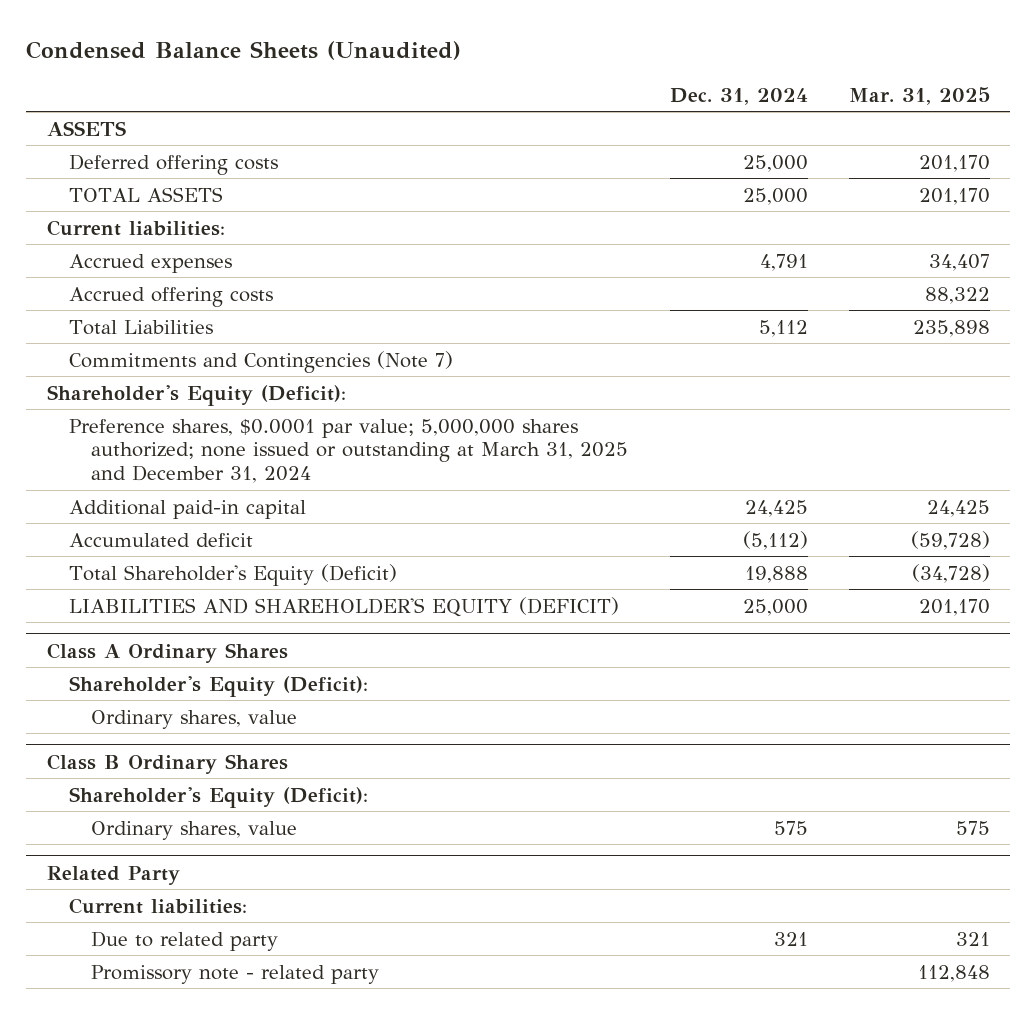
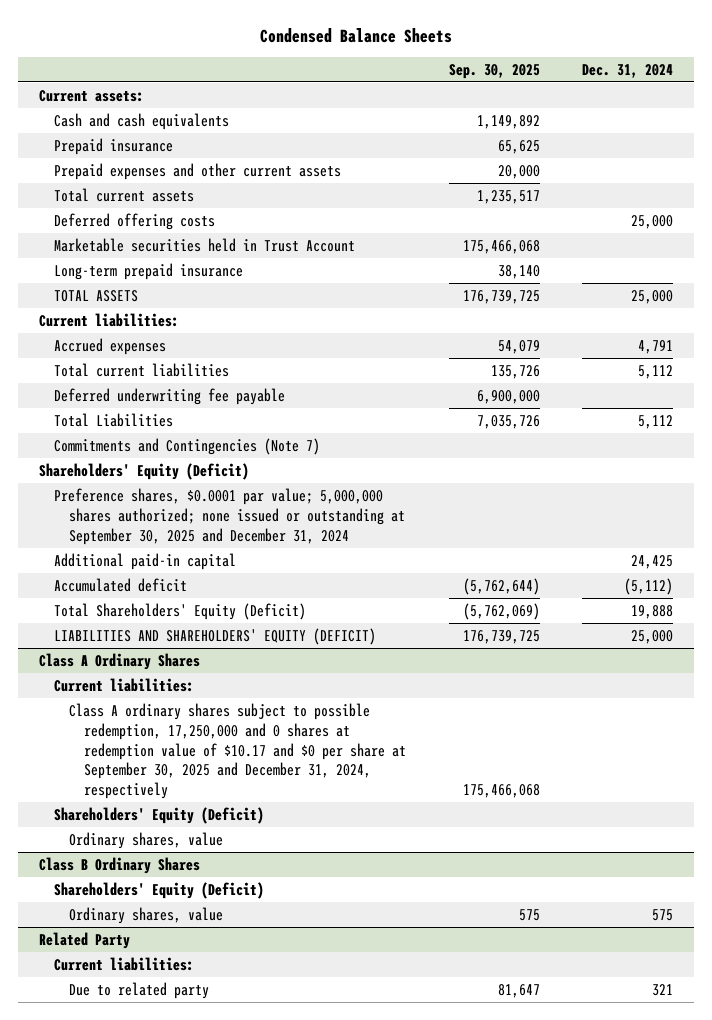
- Condensed Balance Sheets (Unaudited)
+ Condensed Balance Sheets
- | Dec. 31, 2024 | Mar. 31, 2025
+ | Sep. 30, 2025 | Dec. 31, 2024
- ASSETS
+ Current assets:
+ Cash and cash equivalents | 1,149,892 |
+ Prepaid insurance | 65,625 |
+ Prepaid expenses and other current assets | 20,000 |
+ Total current assets | 1,235,517 |
+ Marketable securities held in Trust Account | 175,466,068 |
+ Long-term prepaid insurance | 38,140 |
- Accrued offering costs | | 88,322
+ Total current liabilities | 135,726 | 5,112
+ Deferred underwriting fee payable | 6,900,000 |
- Shareholder's Equity (Deficit):
- Preference shares, $0.0001 par value; 5,000,000 shares authorized; none issued or outstanding at March 31, 2025 and December 31, 2024
+ Shareholders' Equity (Deficit)
+ Preference shares, $0.0001 par value; 5,000,000 shares authorized; none issued or outstanding at September 30, 2025 and December 31, 2024
- Total Shareholder's Equity (Deficit) | 19,888 | (34,728)
- LIABILITIES AND SHAREHOLDER'S EQUITY (DEFICIT) | 25,000 | 201,170
+ Total Shareholders' Equity (Deficit) | (5,762,069) | 19,888
+ LIABILITIES AND SHAREHOLDERS' EQUITY (DEFICIT) | 176,739,725 | 25,000
@ Class A Ordinary Shares
- Shareholder's Equity (Deficit):
+ Current liabilities:
+ Class A ordinary shares subject to possible redemption, 17,250,000 and 0 shares at redemption value of $10.17 and $0 per share at September 30, 2025 and December 31, 2024, respectively | 175,466,068 |
+ Shareholders' Equity (Deficit)
@ Class B Ordinary Shares
- Shareholder's Equity (Deficit):
+ Shareholders' Equity (Deficit)
@ Related Party
- Promissory note - related party | | 112,848

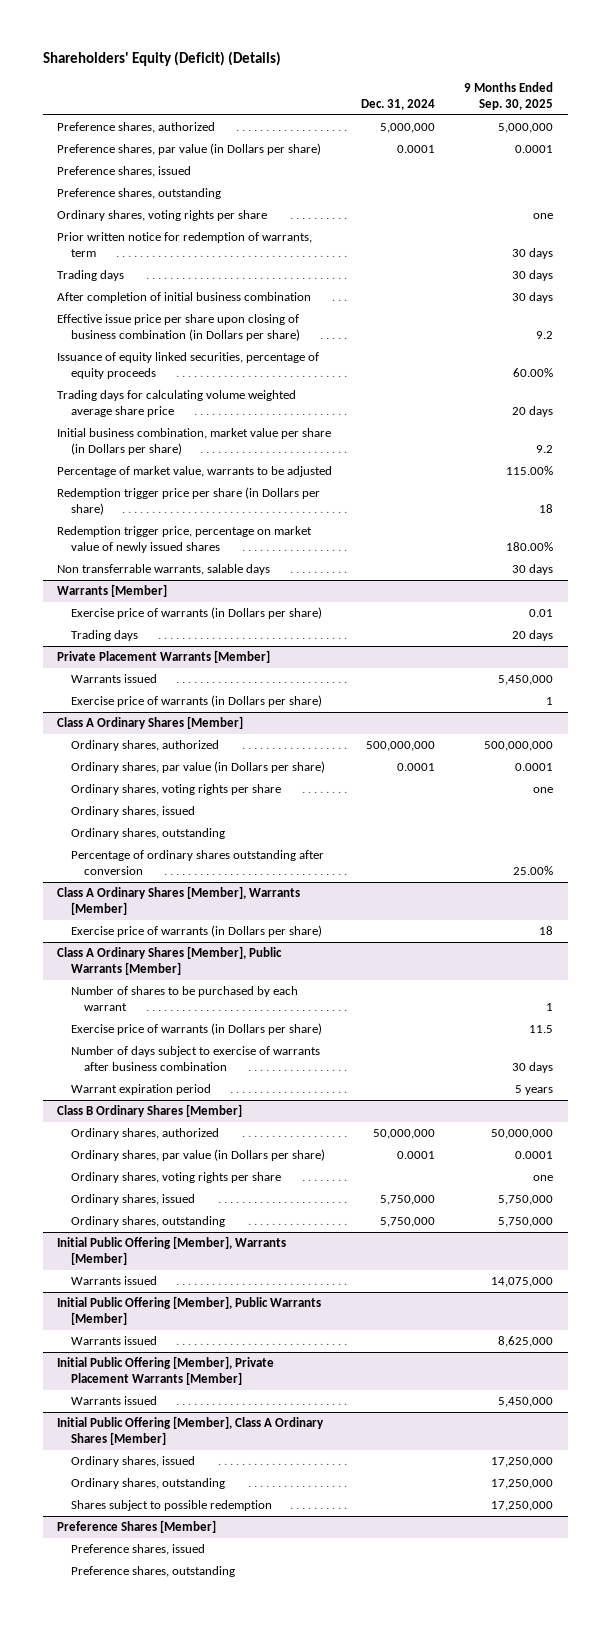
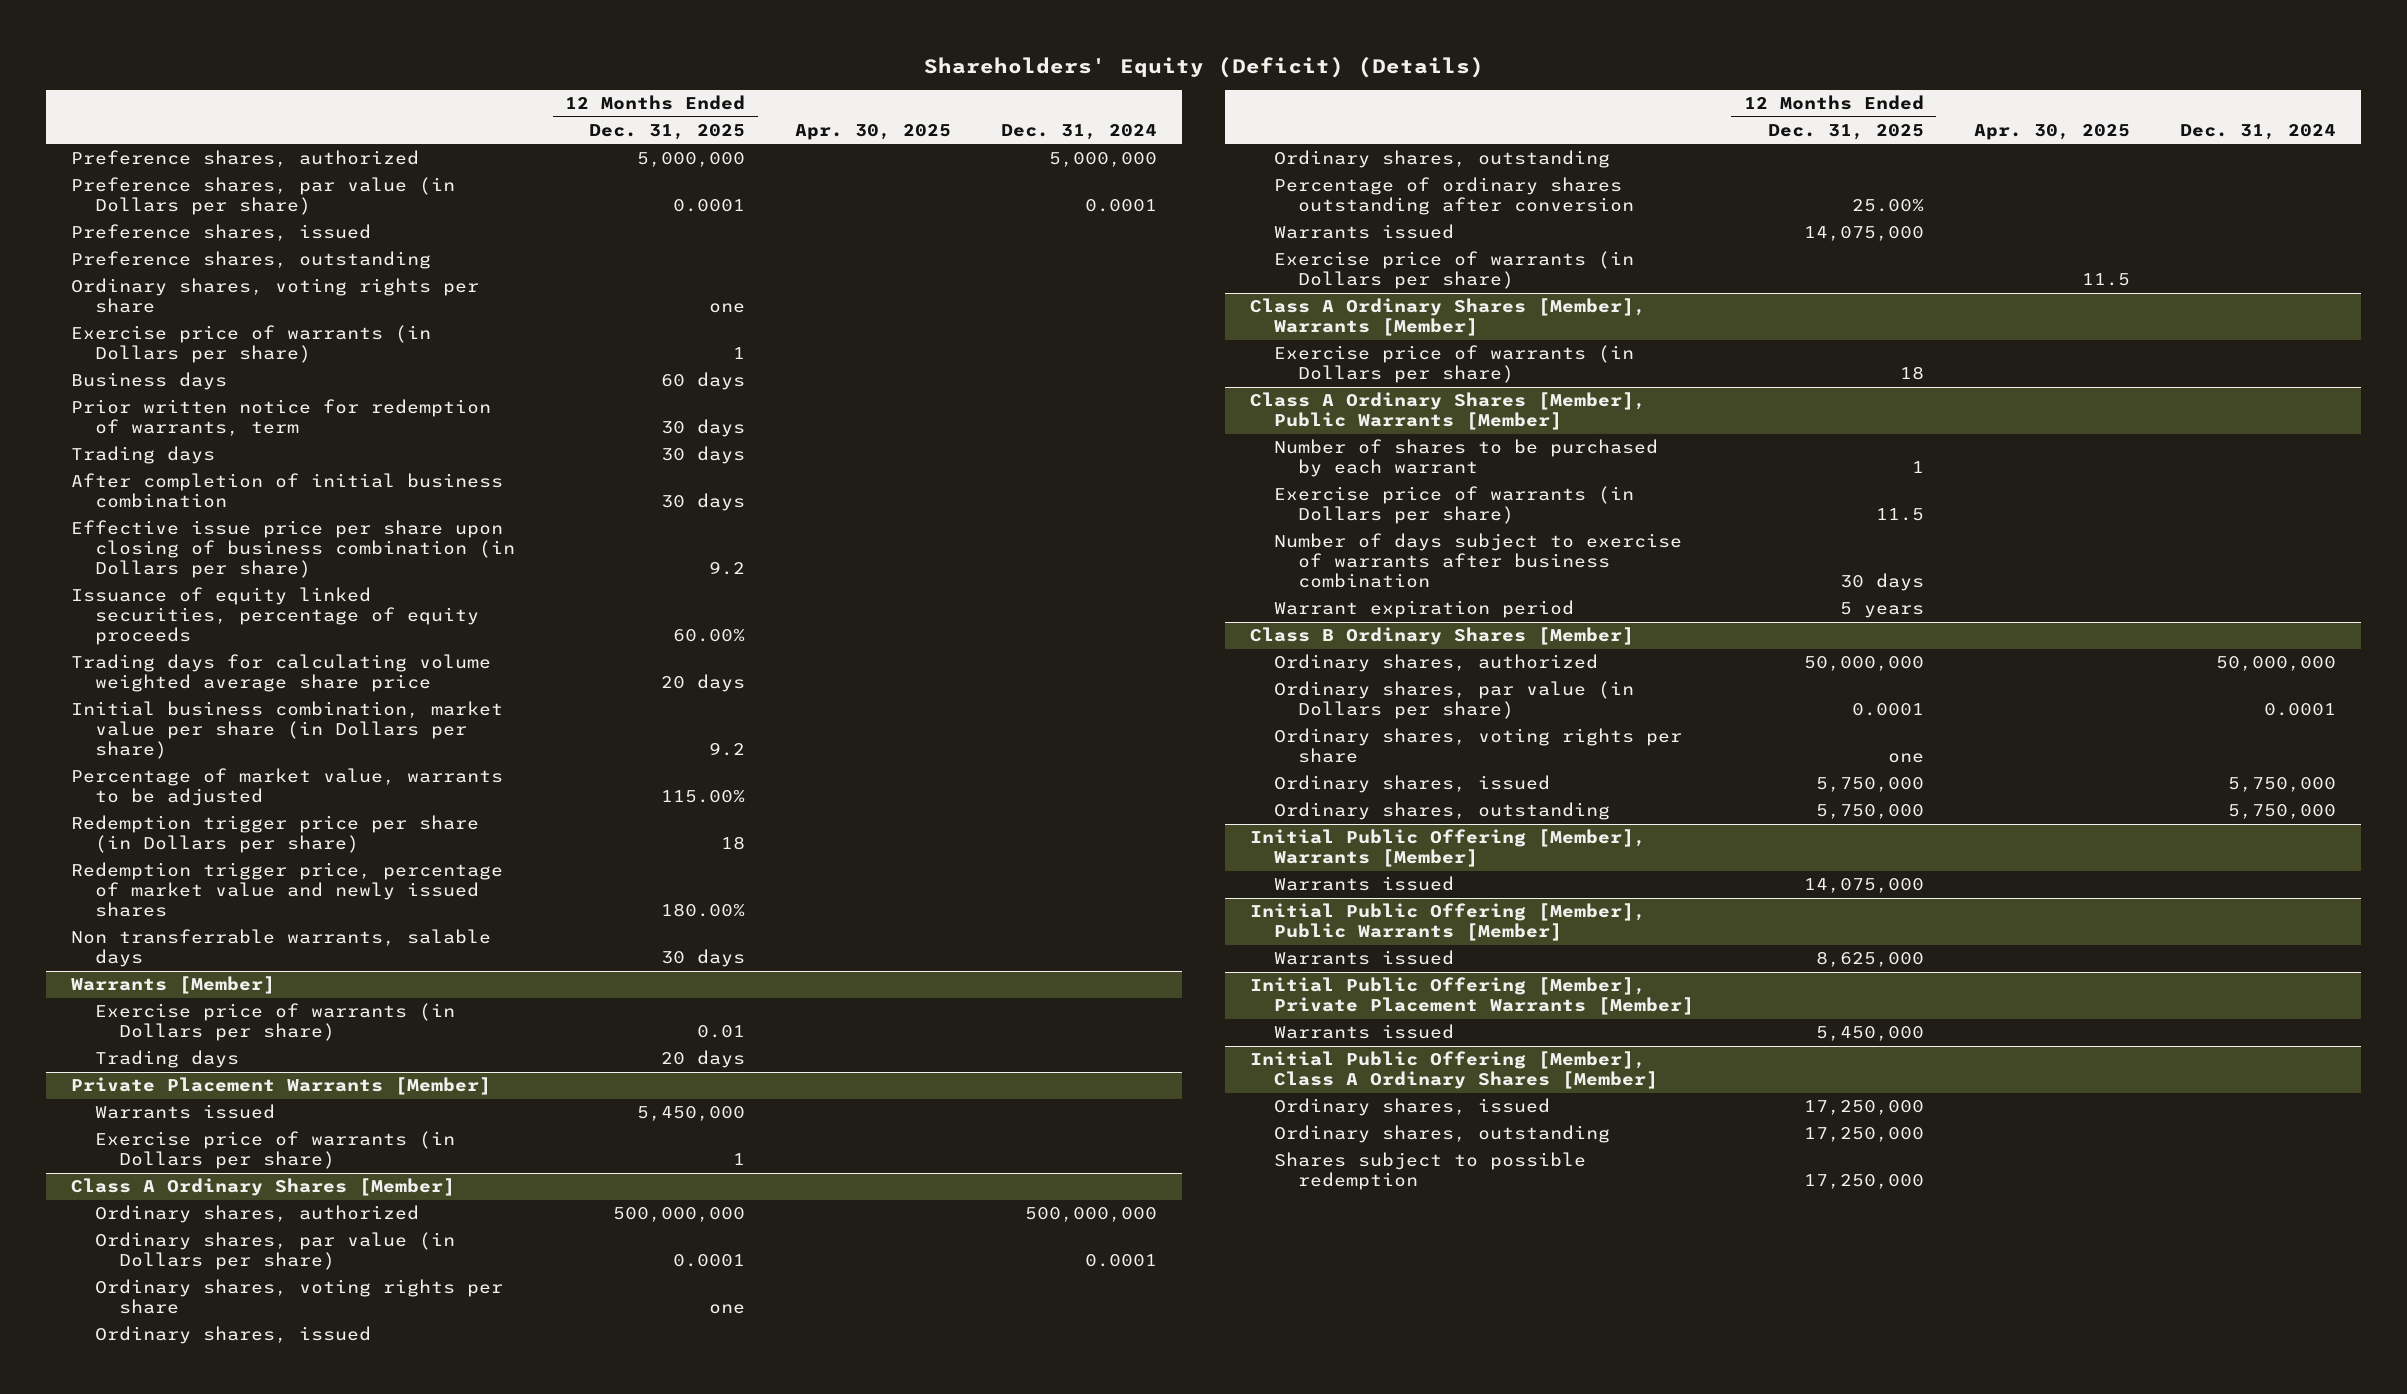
- | Dec. 31, 2024 | 9 Months Ended Sep. 30, 2025
+ | 12 Months Ended Dec. 31, 2025 | Apr. 30, 2025 | Dec. 31, 2024
+ Exercise price of warrants (in Dollars per share) | 1 | |
+ Business days | 60 days | |
- Redemption trigger price, percentage on market value of newly issued shares | | 180.00%
+ Redemption trigger price, percentage of market value and newly issued shares | 180.00% | |
@ Class A Ordinary Shares [Member]
+ Warrants issued | 14,075,000 | |
+ Exercise price of warrants (in Dollars per share) | | 11.5 |
- Preference Shares [Member]
- Preference shares, issued
- Preference shares, outstanding

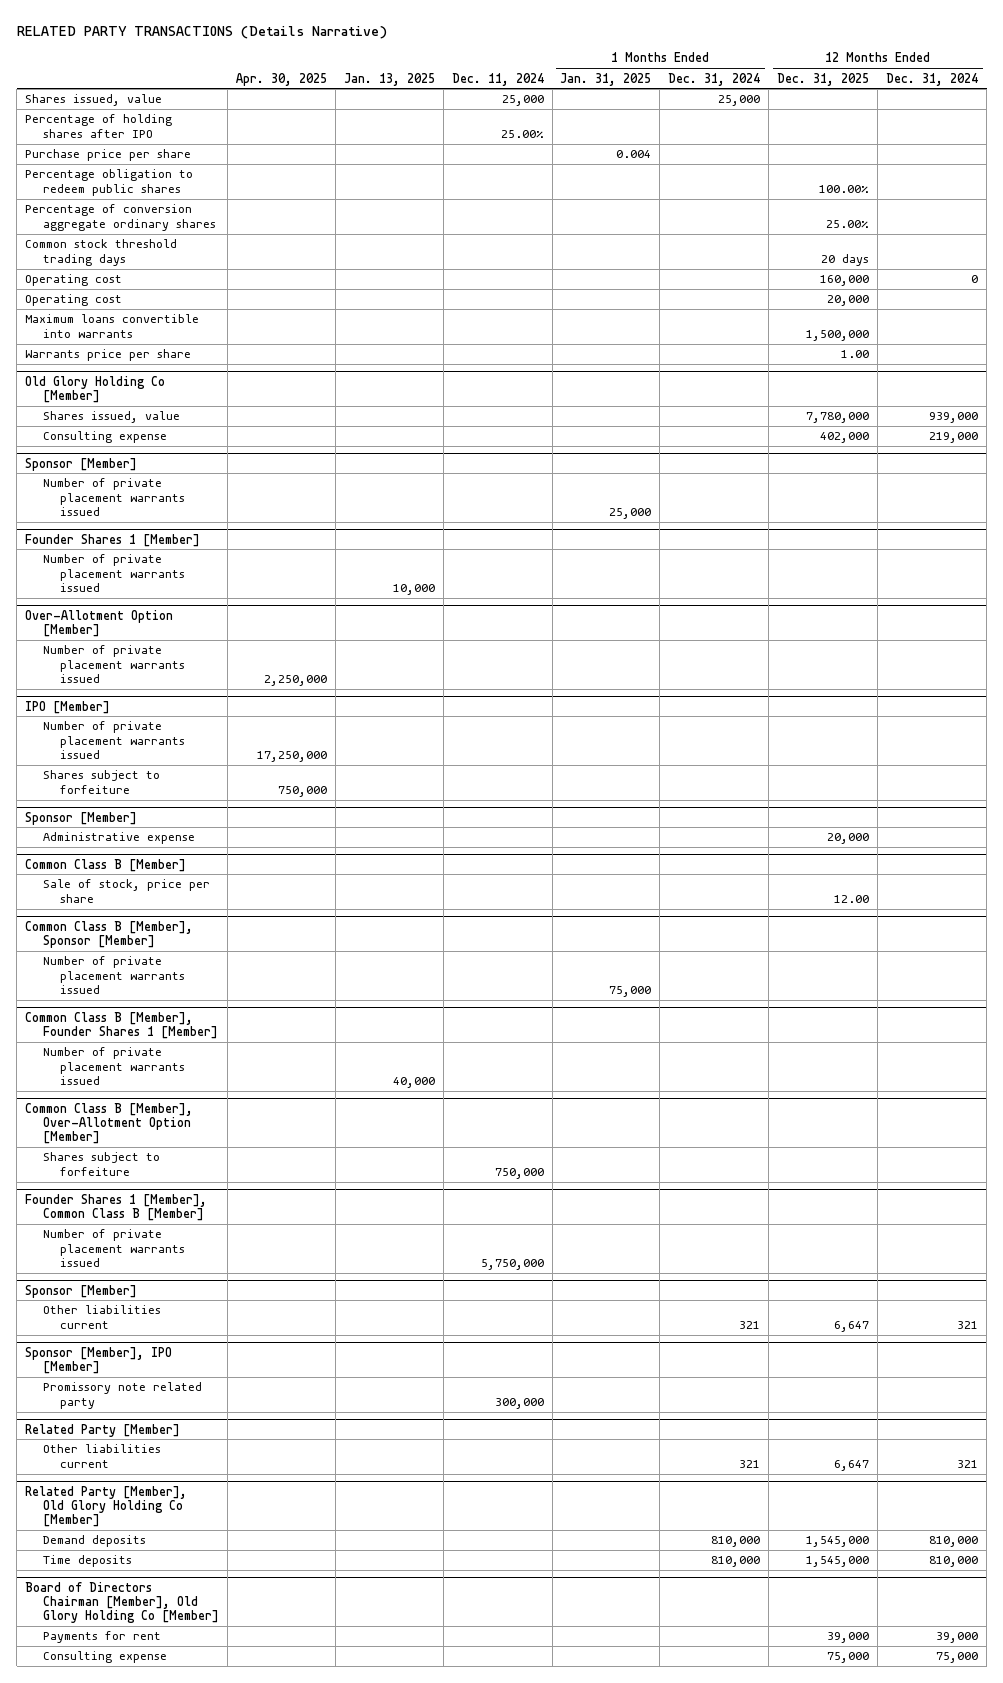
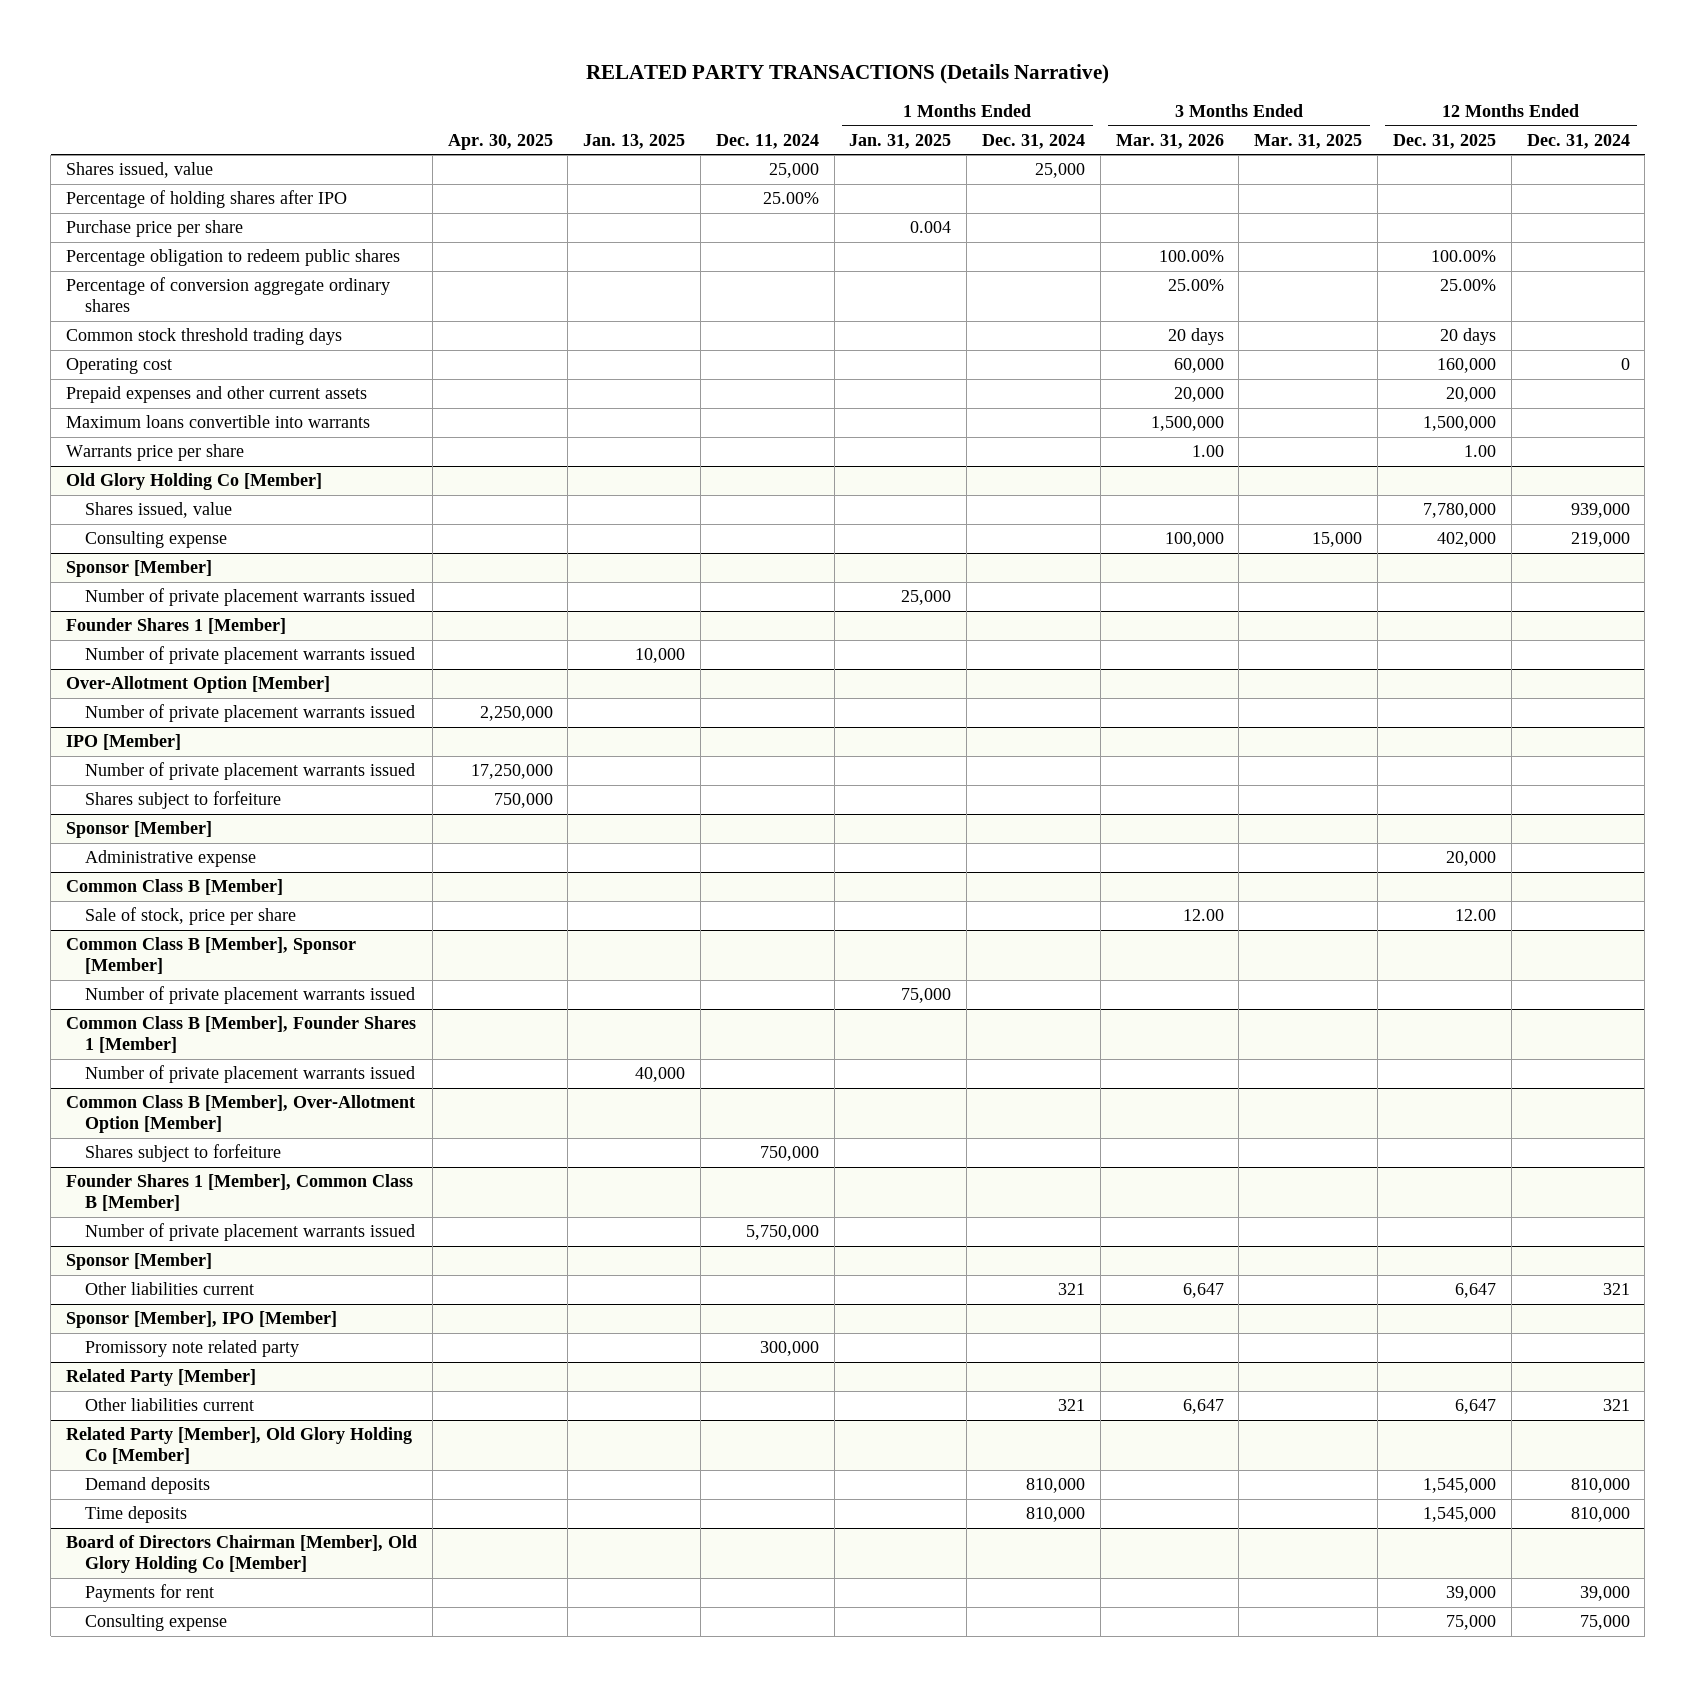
- | Apr. 30, 2025 | Jan. 13, 2025 | Dec. 11, 2024 | 1 Months Ended Jan. 31, 2025 | 1 Months Ended Dec. 31, 2024 | 12 Months Ended Dec. 31, 2025 | 12 Months Ended Dec. 31, 2024
+ | Apr. 30, 2025 | Jan. 13, 2025 | Dec. 11, 2024 | 1 Months Ended Jan. 31, 2025 | 1 Months Ended Dec. 31, 2024 | 3 Months Ended Mar. 31, 2026 | 3 Months Ended Mar. 31, 2025 | 12 Months Ended Dec. 31, 2025 | 12 Months Ended Dec. 31, 2024
- Operating cost | | | | | | 20,000 |
+ Prepaid expenses and other current assets | | | | | | 20,000 | | 20,000 |

